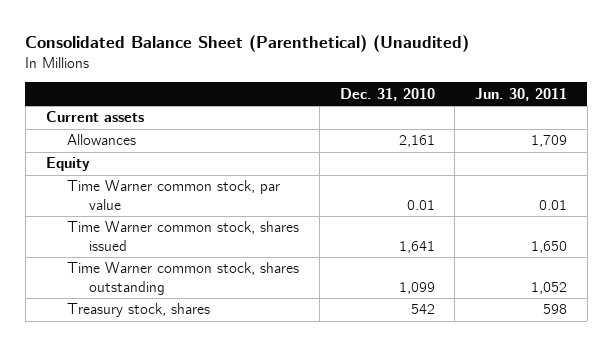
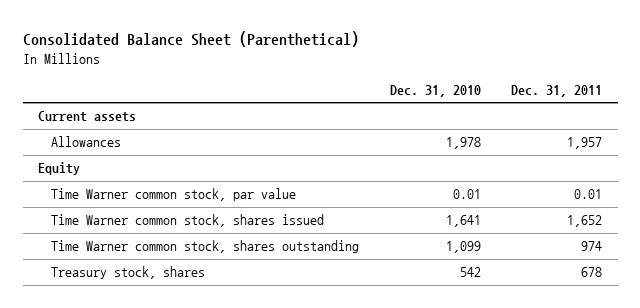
- Consolidated Balance Sheet (Parenthetical) (Unaudited)
+ Consolidated Balance Sheet (Parenthetical)
- | Dec. 31, 2010 | Jun. 30, 2011
+ | Dec. 31, 2010 | Dec. 31, 2011
- Allowances | 2,161 | 1,709
+ Allowances | 1,978 | 1,957

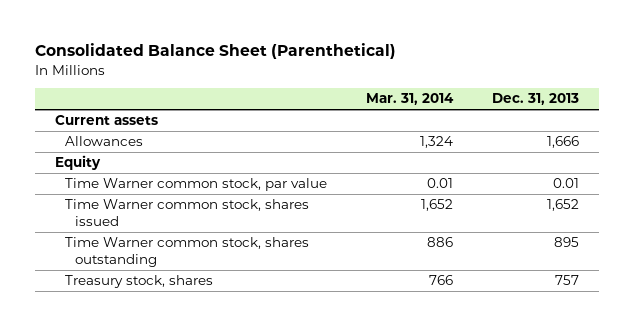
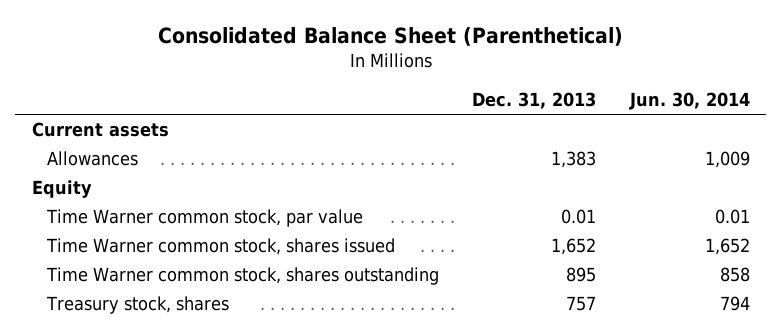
- | Mar. 31, 2014 | Dec. 31, 2013
+ | Dec. 31, 2013 | Jun. 30, 2014
- Allowances | 1,324 | 1,666
+ Allowances | 1,383 | 1,009

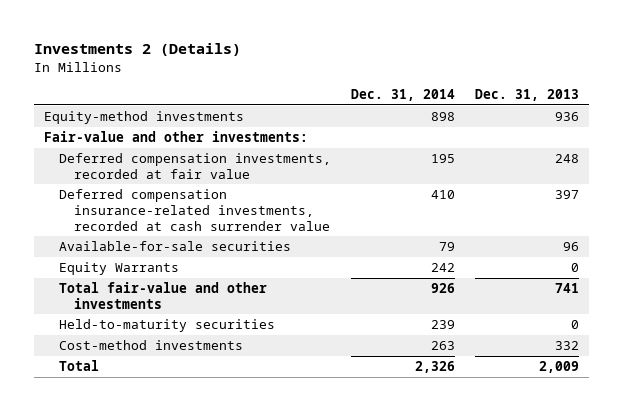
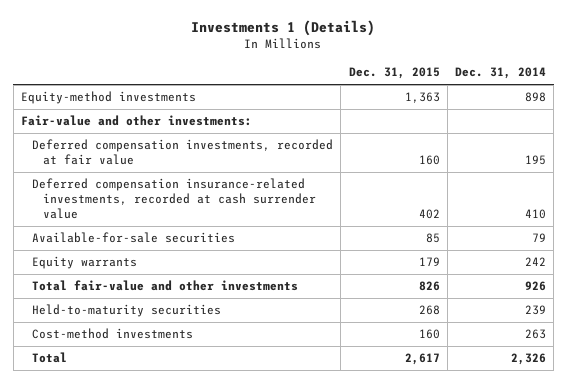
- Investments 2 (Details)
+ Investments 1 (Details)
- | Dec. 31, 2014 | Dec. 31, 2013
+ | Dec. 31, 2015 | Dec. 31, 2014
- Equity Warrants | 242 | 0
+ Equity warrants | 179 | 242

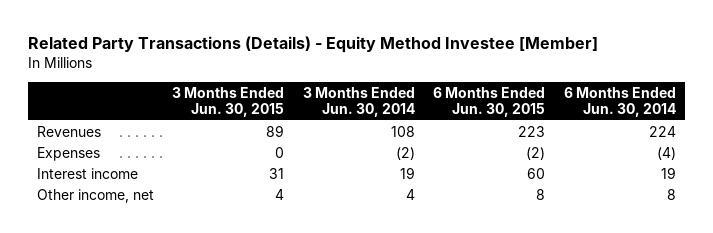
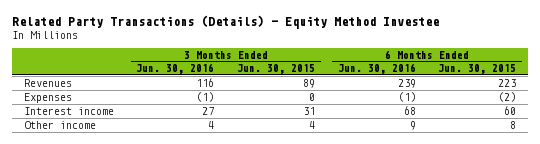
- Related Party Transactions (Details) - Equity Method Investee [Member]
+ Related Party Transactions (Details) - Equity Method Investee
- | 3 Months Ended Jun. 30, 2015 | 3 Months Ended Jun. 30, 2014 | 6 Months Ended Jun. 30, 2015 | 6 Months Ended Jun. 30, 2014
+ | 3 Months Ended Jun. 30, 2016 | 3 Months Ended Jun. 30, 2015 | 6 Months Ended Jun. 30, 2016 | 6 Months Ended Jun. 30, 2015
- Other income, net | 4 | 4 | 8 | 8
+ Other income | 4 | 4 | 9 | 8

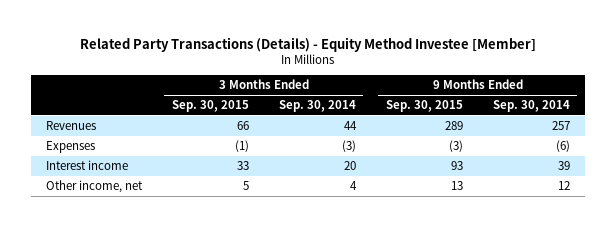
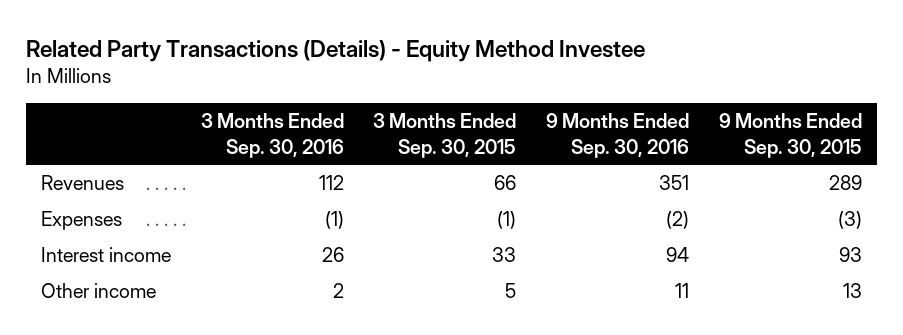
- Related Party Transactions (Details) - Equity Method Investee [Member]
+ Related Party Transactions (Details) - Equity Method Investee
- | 3 Months Ended Sep. 30, 2015 | 3 Months Ended Sep. 30, 2014 | 9 Months Ended Sep. 30, 2015 | 9 Months Ended Sep. 30, 2014
+ | 3 Months Ended Sep. 30, 2016 | 3 Months Ended Sep. 30, 2015 | 9 Months Ended Sep. 30, 2016 | 9 Months Ended Sep. 30, 2015
- Other income, net | 5 | 4 | 13 | 12
+ Other income | 2 | 5 | 11 | 13

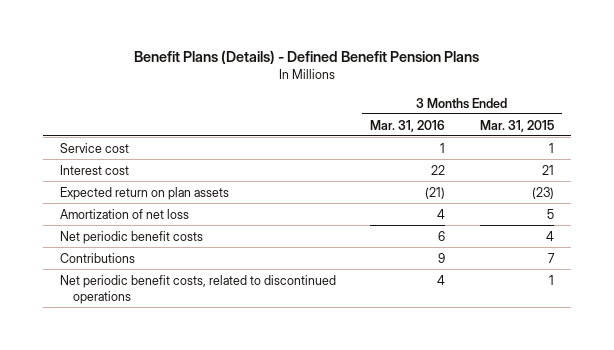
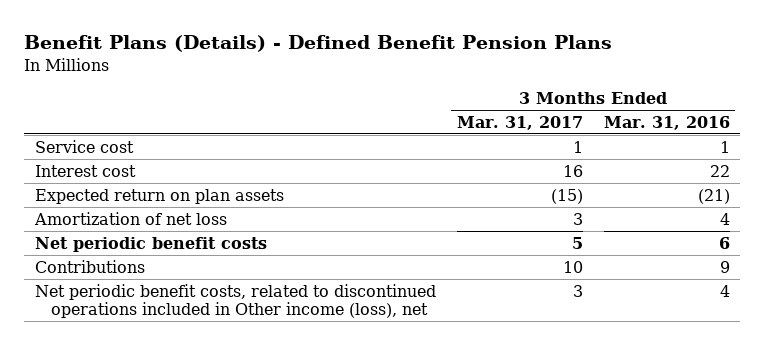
- | 3 Months Ended Mar. 31, 2016 | 3 Months Ended Mar. 31, 2015
+ | 3 Months Ended Mar. 31, 2017 | 3 Months Ended Mar. 31, 2016
- Net periodic benefit costs, related to discontinued operations | 4 | 1
+ Net periodic benefit costs, related to discontinued operations included in Other income (loss), net | 3 | 4

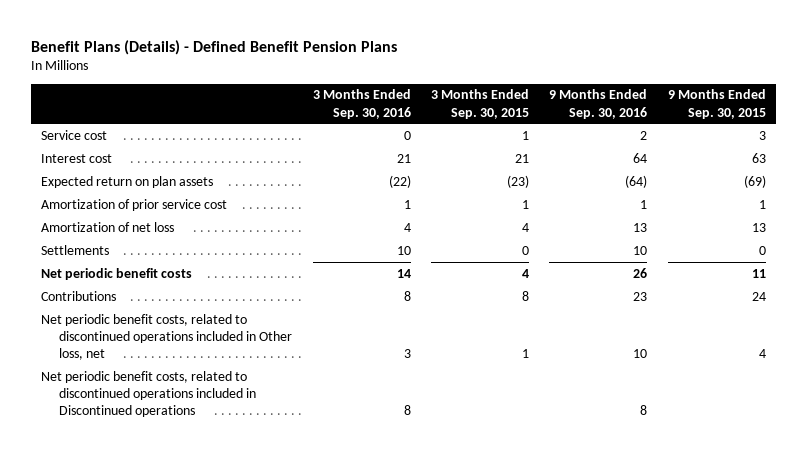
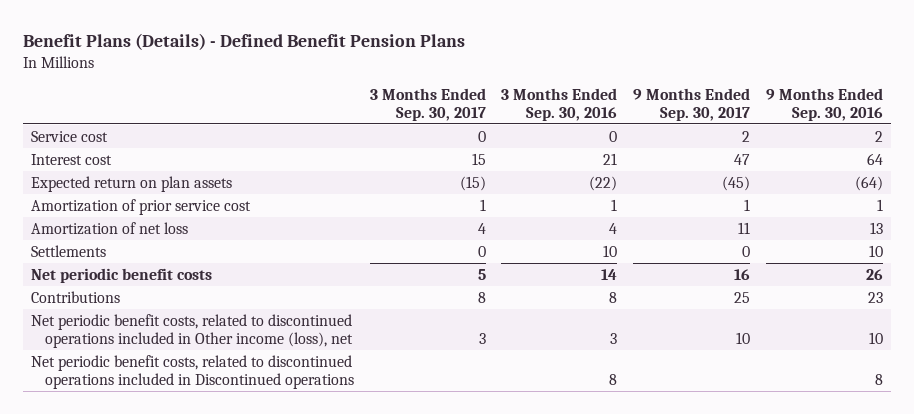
- | 3 Months Ended Sep. 30, 2016 | 3 Months Ended Sep. 30, 2015 | 9 Months Ended Sep. 30, 2016 | 9 Months Ended Sep. 30, 2015
+ | 3 Months Ended Sep. 30, 2017 | 3 Months Ended Sep. 30, 2016 | 9 Months Ended Sep. 30, 2017 | 9 Months Ended Sep. 30, 2016
- Net periodic benefit costs, related to discontinued operations included in Other loss, net | 3 | 1 | 10 | 4
+ Net periodic benefit costs, related to discontinued operations included in Other income (loss), net | 3 | 3 | 10 | 10

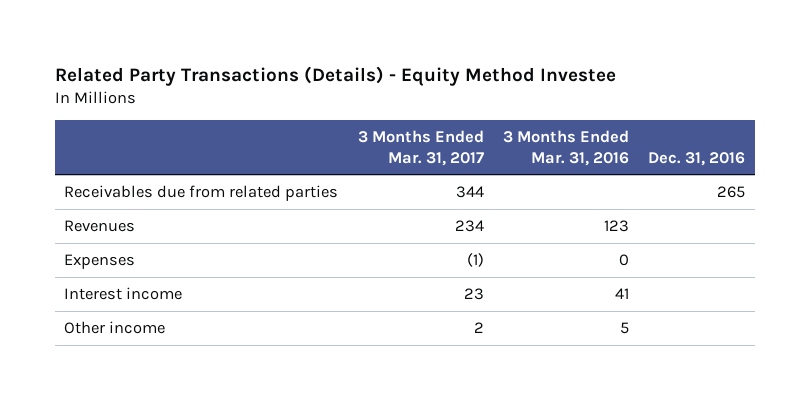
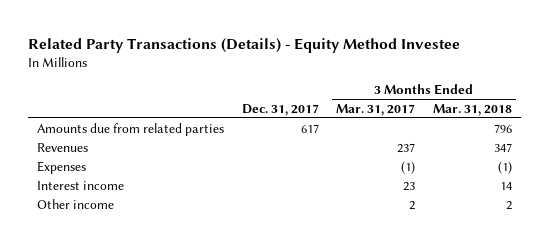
- | 3 Months Ended Mar. 31, 2017 | 3 Months Ended Mar. 31, 2016 | Dec. 31, 2016
+ | Dec. 31, 2017 | 3 Months Ended Mar. 31, 2017 | 3 Months Ended Mar. 31, 2018
- Receivables due from related parties | 344 | | 265
- Revenues | 234 | 123 |
+ Amounts due from related parties | 617 | | 796
+ Revenues | | 237 | 347

